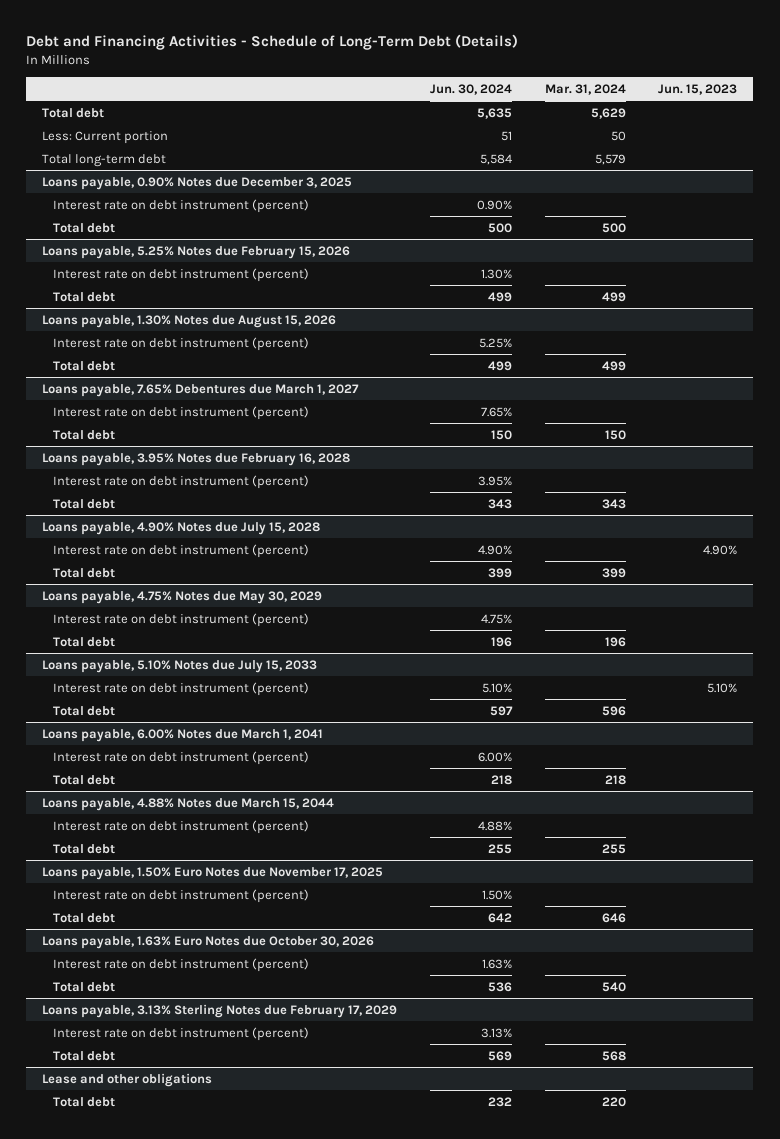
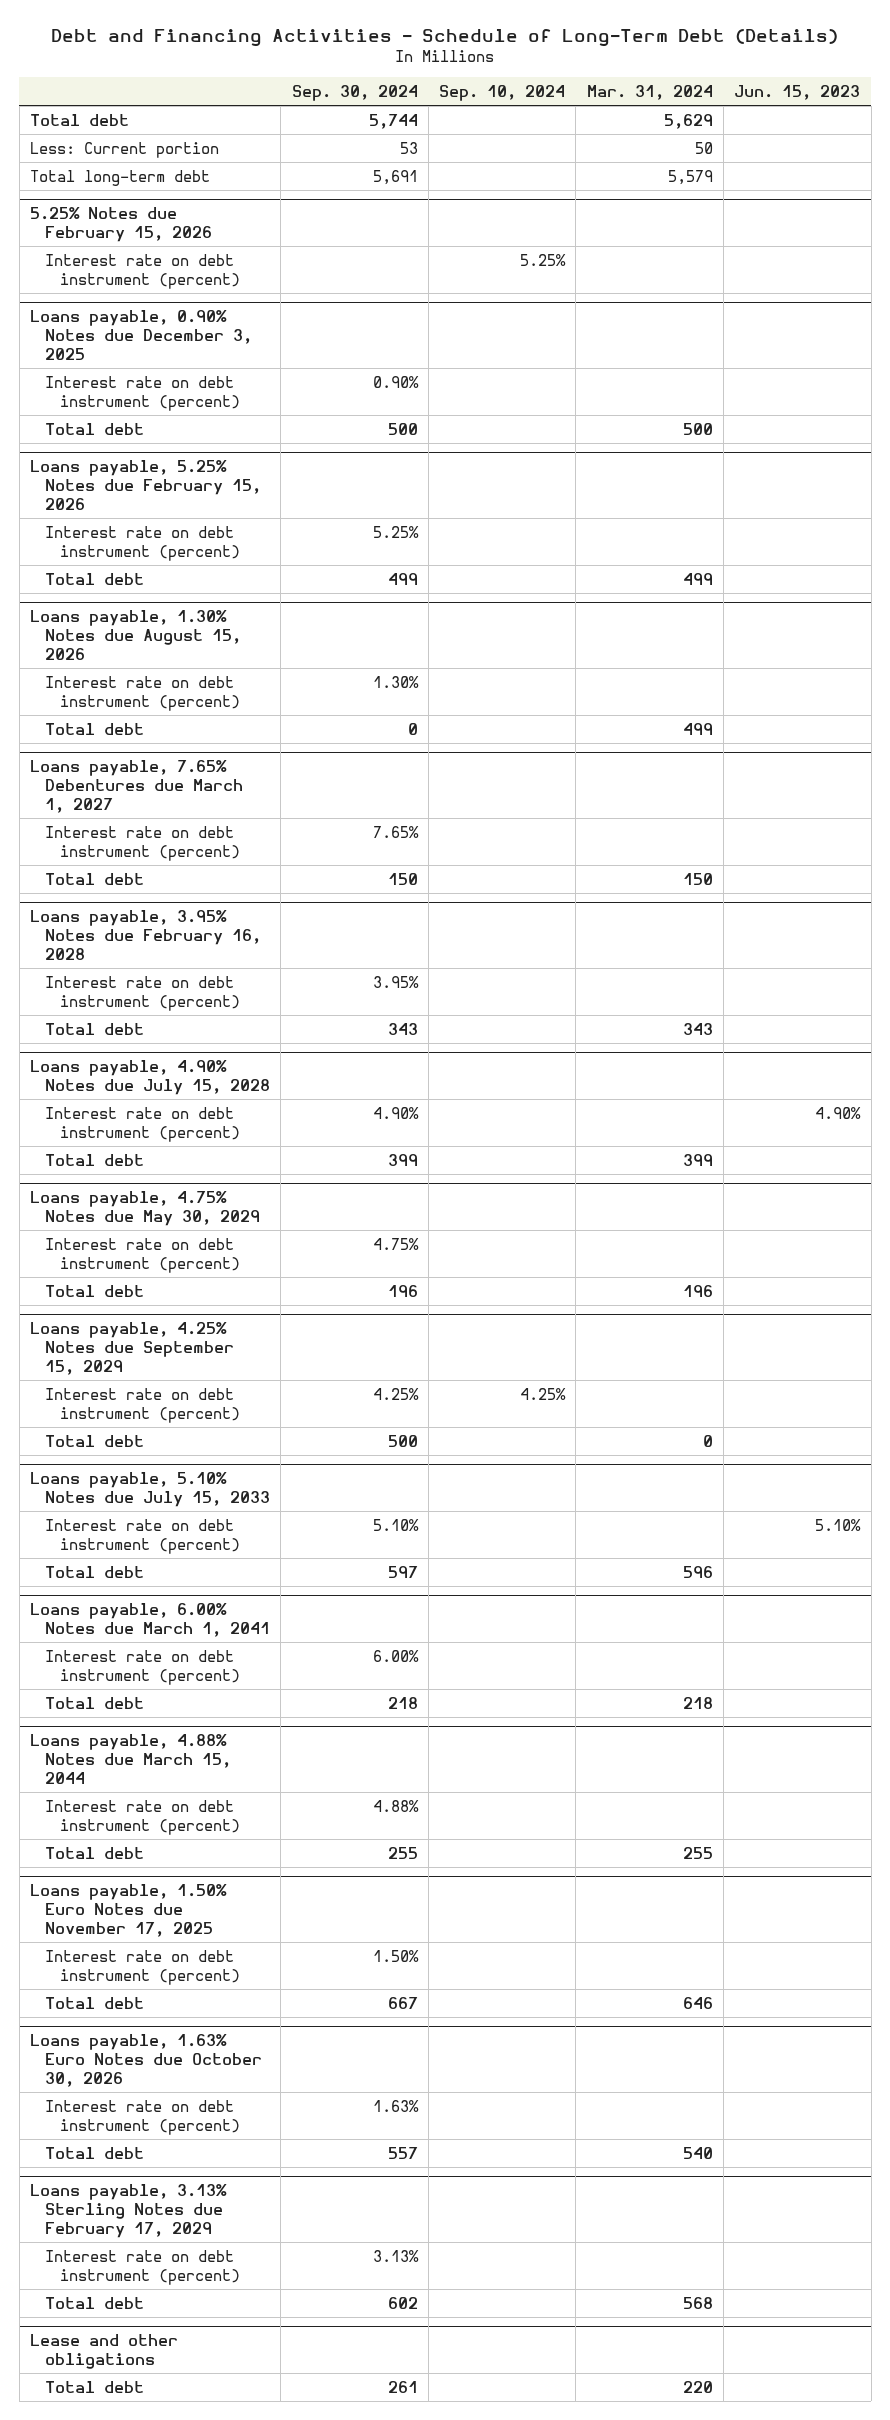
- | Jun. 30, 2024 | Mar. 31, 2024 | Jun. 15, 2023
+ | Sep. 30, 2024 | Sep. 10, 2024 | Mar. 31, 2024 | Jun. 15, 2023
+ 5.25% Notes due February 15, 2026
+ Interest rate on debt instrument (percent) | | 5.25% | |
+ Loans payable, 4.25% Notes due September 15, 2029
+ Interest rate on debt instrument (percent) | 4.25% | 4.25% | |
+ Total debt | 500 | | 0 |

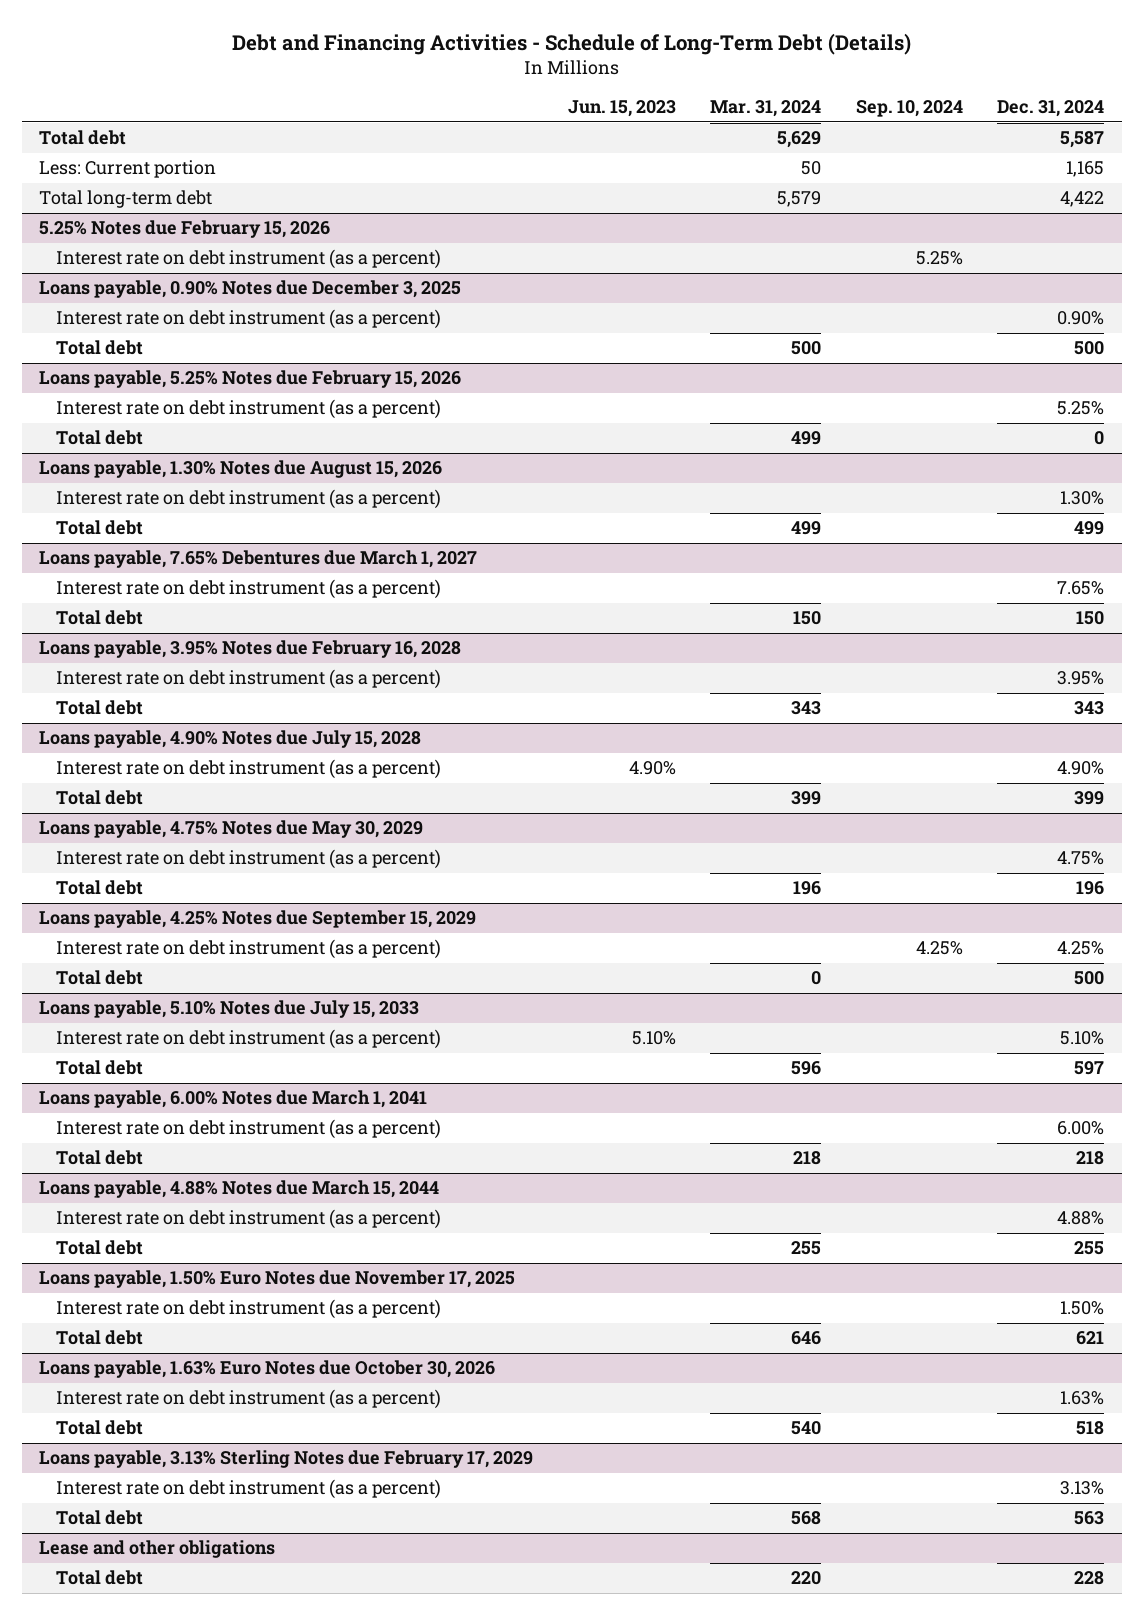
- | Sep. 30, 2024 | Sep. 10, 2024 | Mar. 31, 2024 | Jun. 15, 2023
+ | Jun. 15, 2023 | Mar. 31, 2024 | Sep. 10, 2024 | Dec. 31, 2024
@ 5.25% Notes due February 15, 2026
- Interest rate on debt instrument (percent) | | 5.25% | |
+ Interest rate on debt instrument (as a percent) | | | 5.25% |
@ Loans payable, 0.90% Notes due December 3, 2025
- Interest rate on debt instrument (percent) | 0.90% | | |
+ Interest rate on debt instrument (as a percent) | | | | 0.90%
@ Loans payable, 5.25% Notes due February 15, 2026
- Interest rate on debt instrument (percent) | 5.25% | | |
+ Interest rate on debt instrument (as a percent) | | | | 5.25%
@ Loans payable, 1.30% Notes due August 15, 2026
- Interest rate on debt instrument (percent) | 1.30% | | |
+ Interest rate on debt instrument (as a percent) | | | | 1.30%
@ Loans payable, 7.65% Debentures due March 1, 2027
- Interest rate on debt instrument (percent) | 7.65% | | |
+ Interest rate on debt instrument (as a percent) | | | | 7.65%
@ Loans payable, 3.95% Notes due February 16, 2028
- Interest rate on debt instrument (percent) | 3.95% | | |
+ Interest rate on debt instrument (as a percent) | | | | 3.95%
@ Loans payable, 4.90% Notes due July 15, 2028
- Interest rate on debt instrument (percent) | 4.90% | | | 4.90%
+ Interest rate on debt instrument (as a percent) | 4.90% | | | 4.90%
@ Loans payable, 4.75% Notes due May 30, 2029
- Interest rate on debt instrument (percent) | 4.75% | | |
+ Interest rate on debt instrument (as a percent) | | | | 4.75%
@ Loans payable, 4.25% Notes due September 15, 2029
- Interest rate on debt instrument (percent) | 4.25% | 4.25% | |
+ Interest rate on debt instrument (as a percent) | | | 4.25% | 4.25%
@ Loans payable, 5.10% Notes due July 15, 2033
- Interest rate on debt instrument (percent) | 5.10% | | | 5.10%
+ Interest rate on debt instrument (as a percent) | 5.10% | | | 5.10%
@ Loans payable, 6.00% Notes due March 1, 2041
- Interest rate on debt instrument (percent) | 6.00% | | |
+ Interest rate on debt instrument (as a percent) | | | | 6.00%
@ Loans payable, 4.88% Notes due March 15, 2044
- Interest rate on debt instrument (percent) | 4.88% | | |
+ Interest rate on debt instrument (as a percent) | | | | 4.88%
@ Loans payable, 1.50% Euro Notes due November 17, 2025
- Interest rate on debt instrument (percent) | 1.50% | | |
+ Interest rate on debt instrument (as a percent) | | | | 1.50%
@ Loans payable, 1.63% Euro Notes due October 30, 2026
- Interest rate on debt instrument (percent) | 1.63% | | |
+ Interest rate on debt instrument (as a percent) | | | | 1.63%
@ Loans payable, 3.13% Sterling Notes due February 17, 2029
- Interest rate on debt instrument (percent) | 3.13% | | |
+ Interest rate on debt instrument (as a percent) | | | | 3.13%

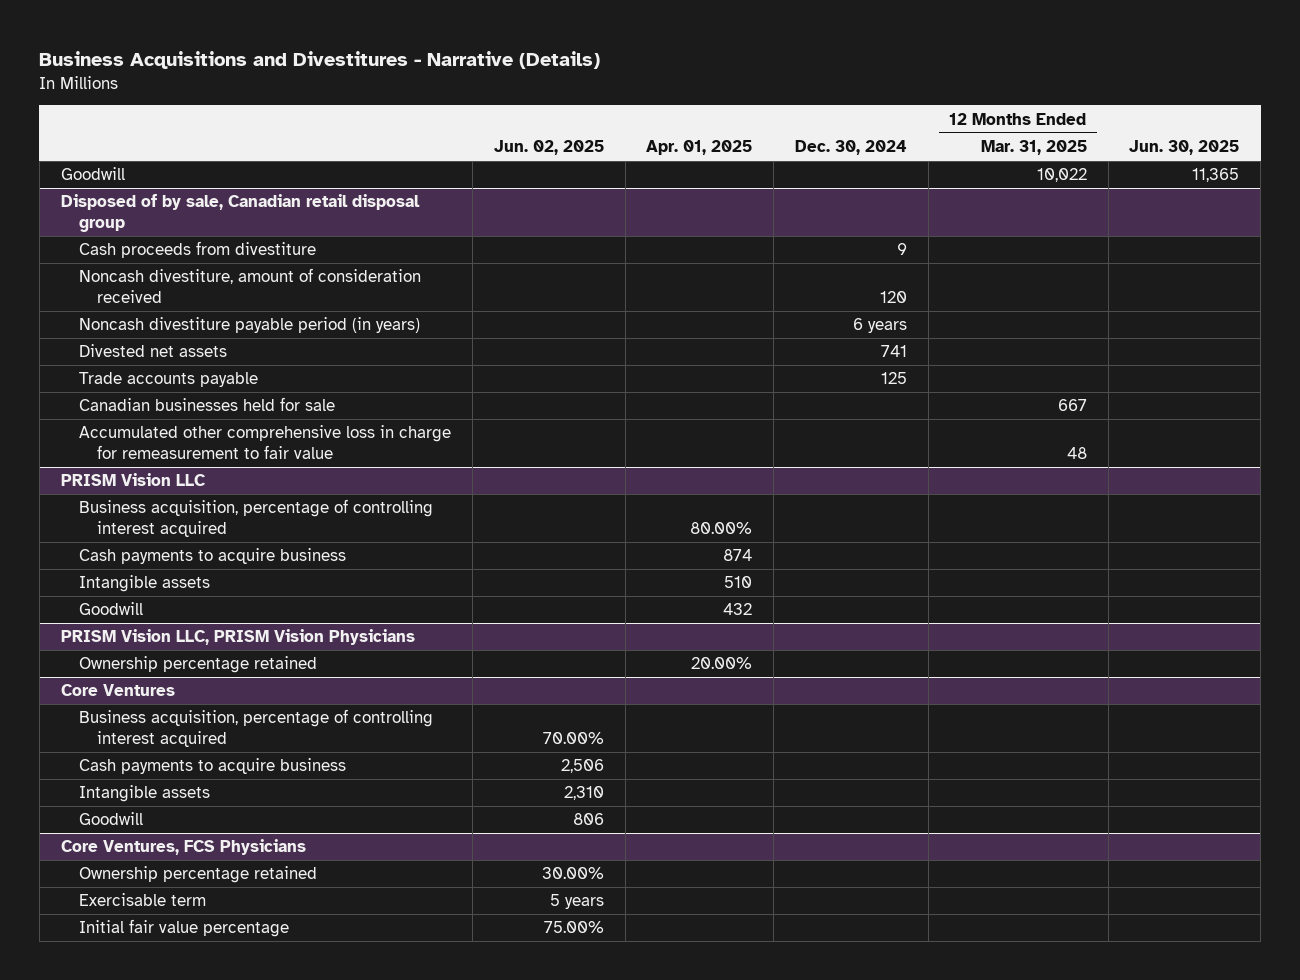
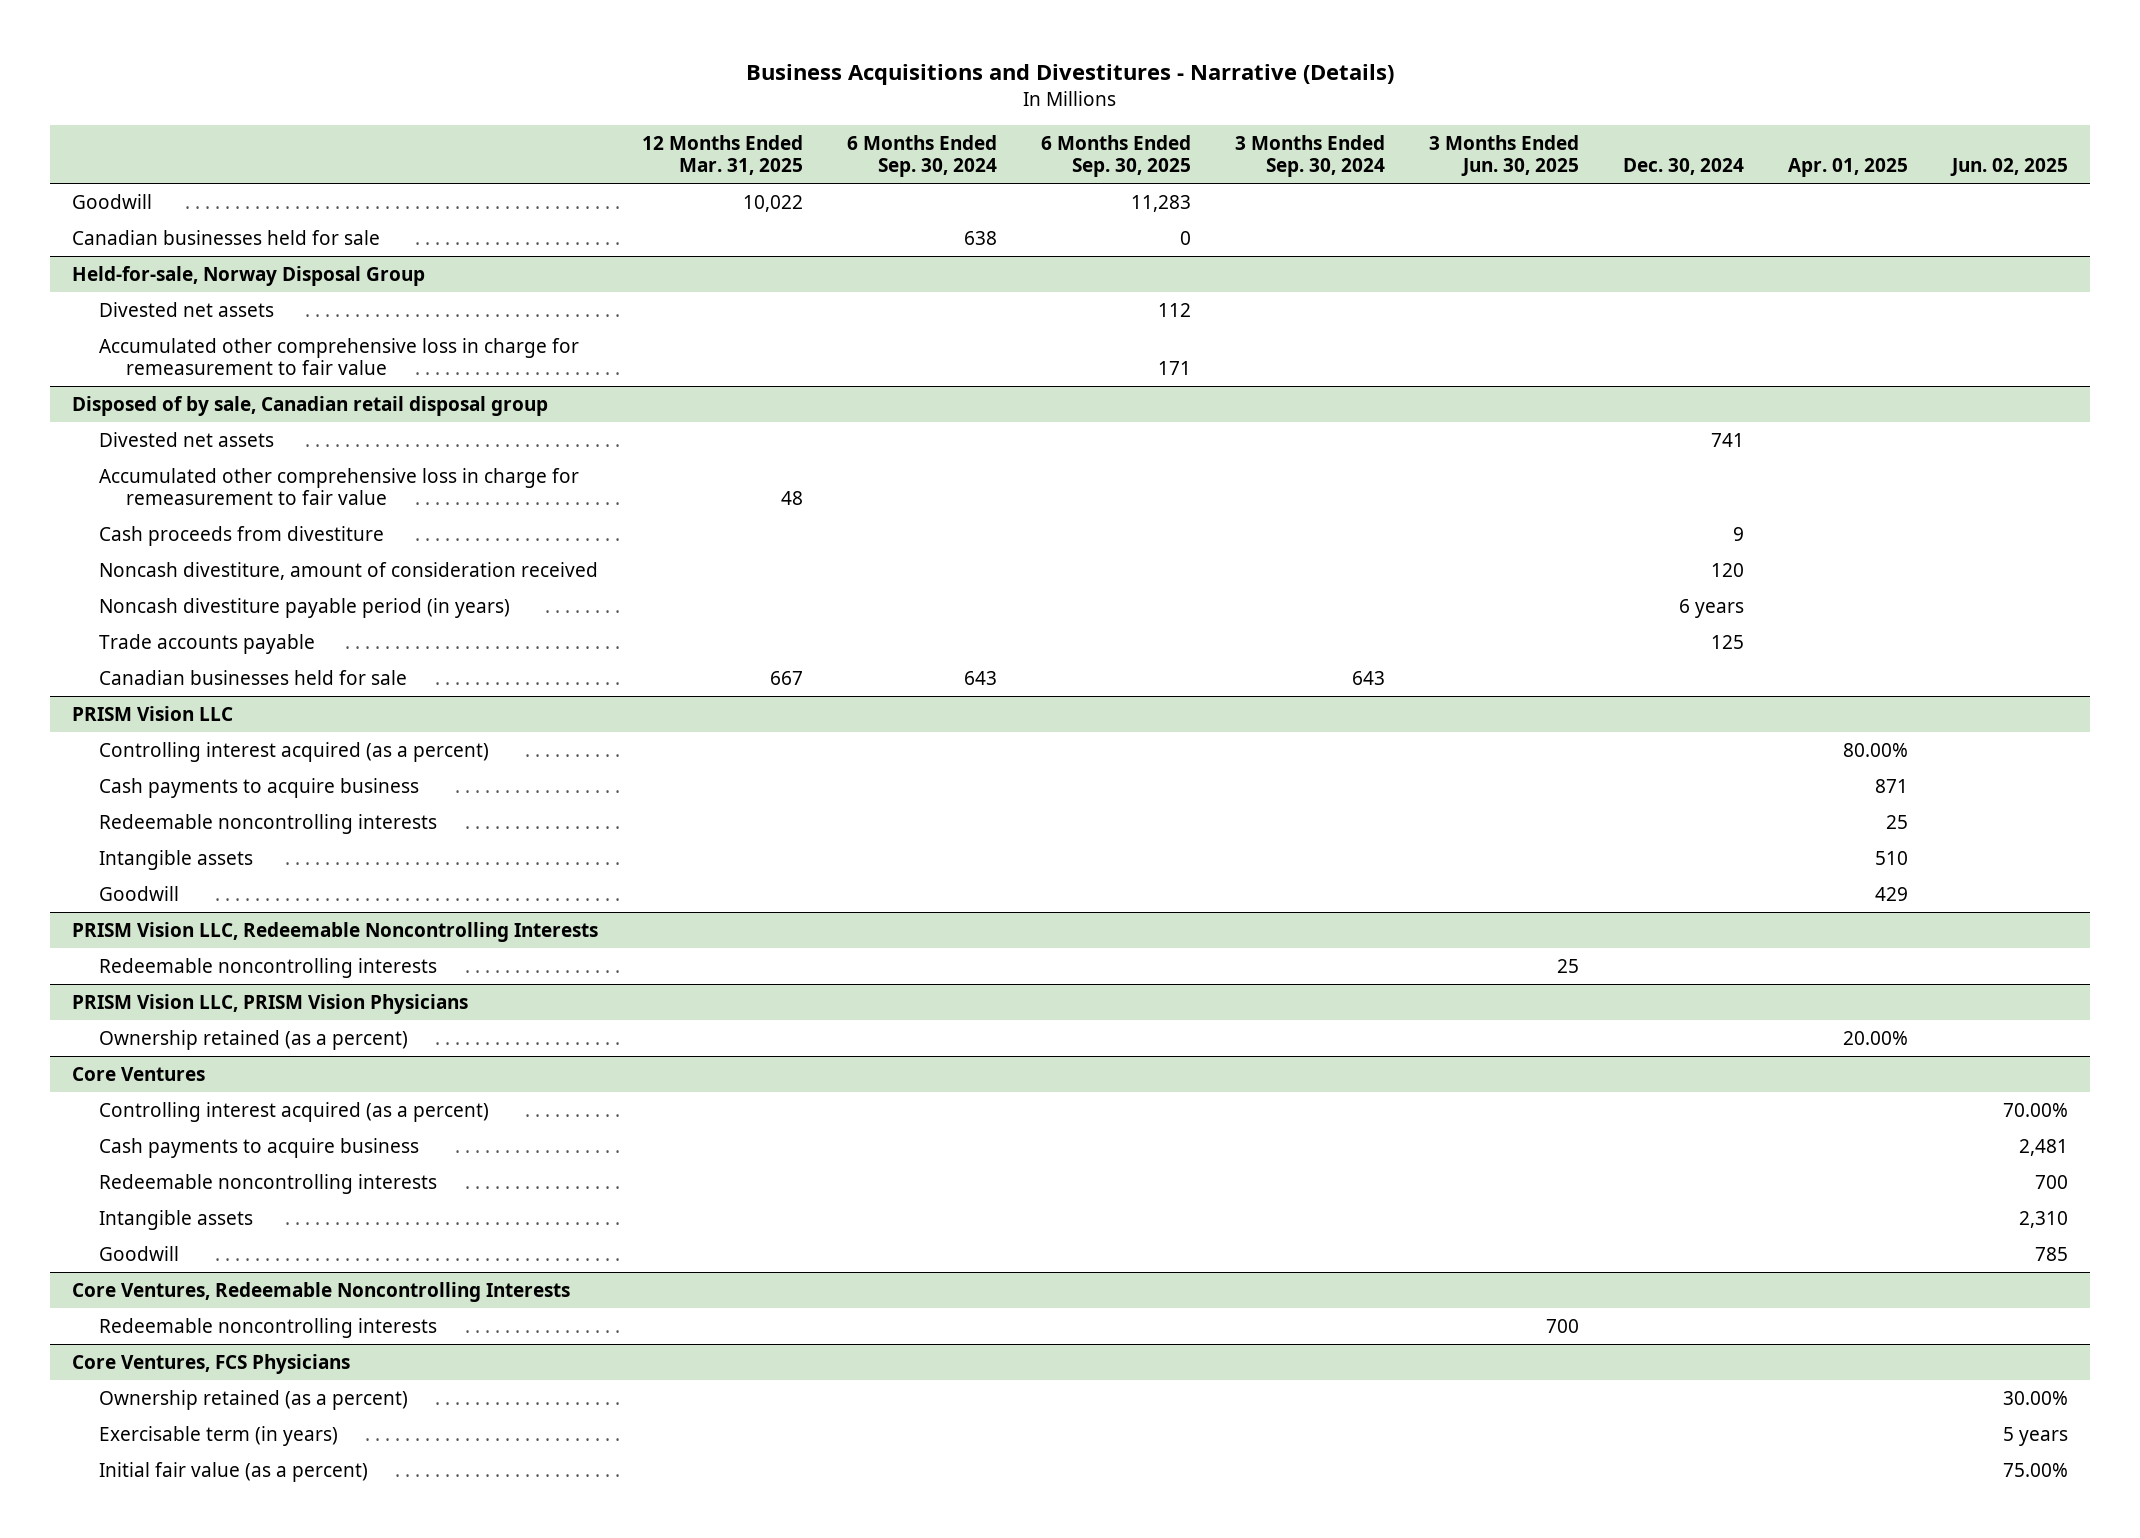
- | Jun. 02, 2025 | Apr. 01, 2025 | Dec. 30, 2024 | 12 Months Ended Mar. 31, 2025 | Jun. 30, 2025
+ | 12 Months Ended Mar. 31, 2025 | 6 Months Ended Sep. 30, 2024 | 6 Months Ended Sep. 30, 2025 | 3 Months Ended Sep. 30, 2024 | 3 Months Ended Jun. 30, 2025 | Dec. 30, 2024 | Apr. 01, 2025 | Jun. 02, 2025
+ Canadian businesses held for sale | | 638 | 0 | | | | |
+ Held-for-sale, Norway Disposal Group
+ Divested net assets | | | 112 | | | | |
+ Accumulated other comprehensive loss in charge for remeasurement to fair value | | | 171 | | | | |
@ Disposed of by sale, Canadian retail disposal group
moved up: Divested net assets | | | | | | 741 | |
moved up: Accumulated other comprehensive loss in charge for remeasurement to fair value | 48 | | | | | | |
@ PRISM Vision LLC
- Business acquisition, percentage of controlling interest acquired | | 80.00% | | |
- Cash payments to acquire business | | 874 | | |
+ Controlling interest acquired (as a percent) | | | | | | | 80.00% |
+ Cash payments to acquire business | | | | | | | 871 |
+ Redeemable noncontrolling interests | | | | | | | 25 |
- Goodwill | | 432 | | |
+ Goodwill | | | | | | | 429 |
+ PRISM Vision LLC, Redeemable Noncontrolling Interests
+ Redeemable noncontrolling interests | | | | | 25 | | |
@ PRISM Vision LLC, PRISM Vision Physicians
- Ownership percentage retained | | 20.00% | | |
+ Ownership retained (as a percent) | | | | | | | 20.00% |
@ Core Ventures
- Business acquisition, percentage of controlling interest acquired | 70.00% | | | |
- Cash payments to acquire business | 2,506 | | | |
+ Controlling interest acquired (as a percent) | | | | | | | | 70.00%
+ Cash payments to acquire business | | | | | | | | 2,481
+ Redeemable noncontrolling interests | | | | | | | | 700
- Goodwill | 806 | | | |
+ Goodwill | | | | | | | | 785
+ Core Ventures, Redeemable Noncontrolling Interests
+ Redeemable noncontrolling interests | | | | | 700 | | |
@ Core Ventures, FCS Physicians
- Ownership percentage retained | 30.00% | | | |
- Exercisable term | 5 years | | | |
- Initial fair value percentage | 75.00% | | | |
+ Ownership retained (as a percent) | | | | | | | | 30.00%
+ Exercisable term (in years) | | | | | | | | 5 years
+ Initial fair value (as a percent) | | | | | | | | 75.00%

